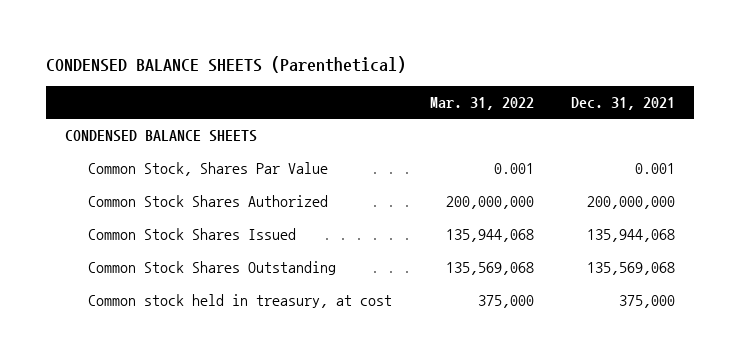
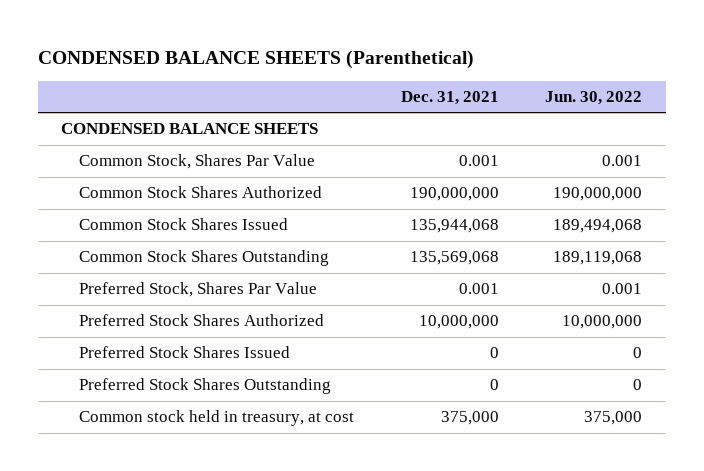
- | Mar. 31, 2022 | Dec. 31, 2021
+ | Dec. 31, 2021 | Jun. 30, 2022
- Common Stock Shares Authorized | 200,000,000 | 200,000,000
+ Common Stock Shares Authorized | 190,000,000 | 190,000,000
+ Preferred Stock, Shares Par Value | 0.001 | 0.001
+ Preferred Stock Shares Authorized | 10,000,000 | 10,000,000
+ Preferred Stock Shares Issued | 0 | 0
+ Preferred Stock Shares Outstanding | 0 | 0

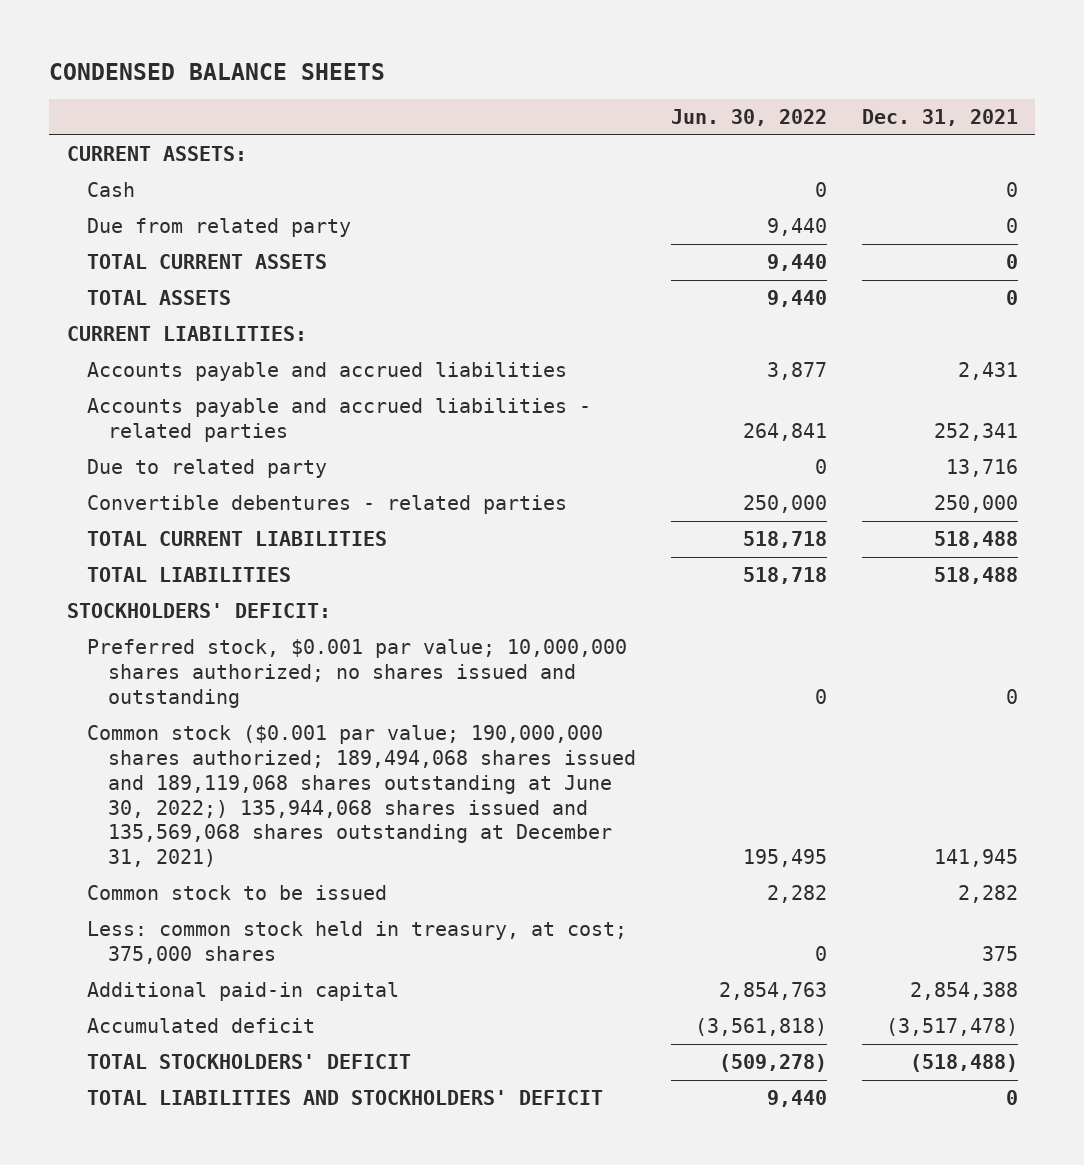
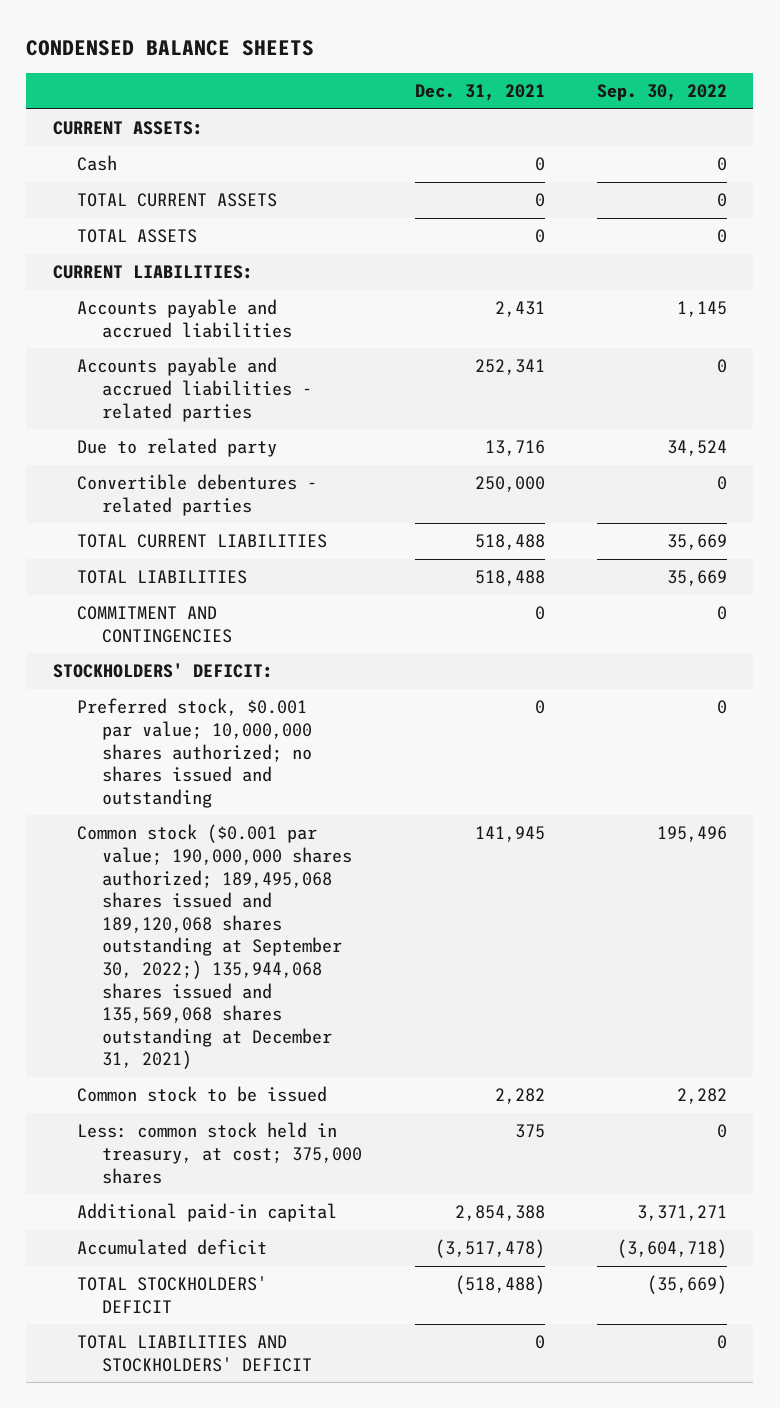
- | Jun. 30, 2022 | Dec. 31, 2021
+ | Dec. 31, 2021 | Sep. 30, 2022
- Due from related party | 9,440 | 0
+ COMMITMENT AND CONTINGENCIES | 0 | 0
- Common stock ($0.001 par value; 190,000,000 shares authorized; 189,494,068 shares issued and 189,119,068 shares outstanding at June 30, 2022;) 135,944,068 shares issued and 135,569,068 shares outstanding at December 31, 2021) | 195,495 | 141,945
+ Common stock ($0.001 par value; 190,000,000 shares authorized; 189,495,068 shares issued and 189,120,068 shares outstanding at September 30, 2022;) 135,944,068 shares issued and 135,569,068 shares outstanding at December 31, 2021) | 141,945 | 195,496

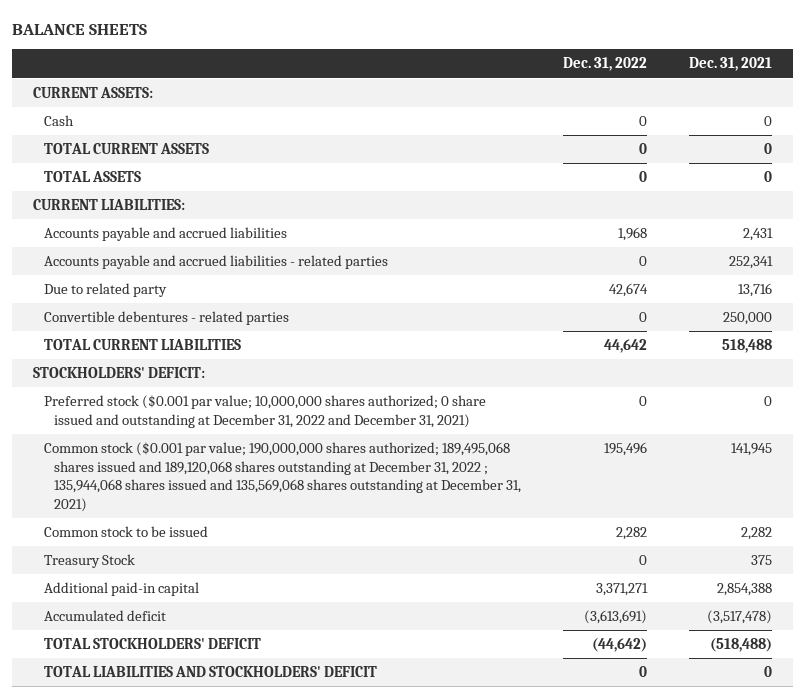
- CONDENSED BALANCE SHEETS
+ BALANCE SHEETS
- | Dec. 31, 2021 | Sep. 30, 2022
+ | Dec. 31, 2022 | Dec. 31, 2021
- TOTAL LIABILITIES | 518,488 | 35,669
- COMMITMENT AND CONTINGENCIES | 0 | 0
- Preferred stock, $0.001 par value; 10,000,000 shares authorized; no shares issued and outstanding | 0 | 0
- Common stock ($0.001 par value; 190,000,000 shares authorized; 189,495,068 shares issued and 189,120,068 shares outstanding at September 30, 2022;) 135,944,068 shares issued and 135,569,068 shares outstanding at December 31, 2021) | 141,945 | 195,496
+ Preferred stock ($0.001 par value; 10,000,000 shares authorized; 0 share issued and outstanding at December 31, 2022 and December 31, 2021) | 0 | 0
+ Common stock ($0.001 par value; 190,000,000 shares authorized; 189,495,068 shares issued and 189,120,068 shares outstanding at December 31, 2022 ; 135,944,068 shares issued and 135,569,068 shares outstanding at December 31, 2021) | 195,496 | 141,945
- Less: common stock held in treasury, at cost; 375,000 shares | 375 | 0
+ Treasury Stock | 0 | 375

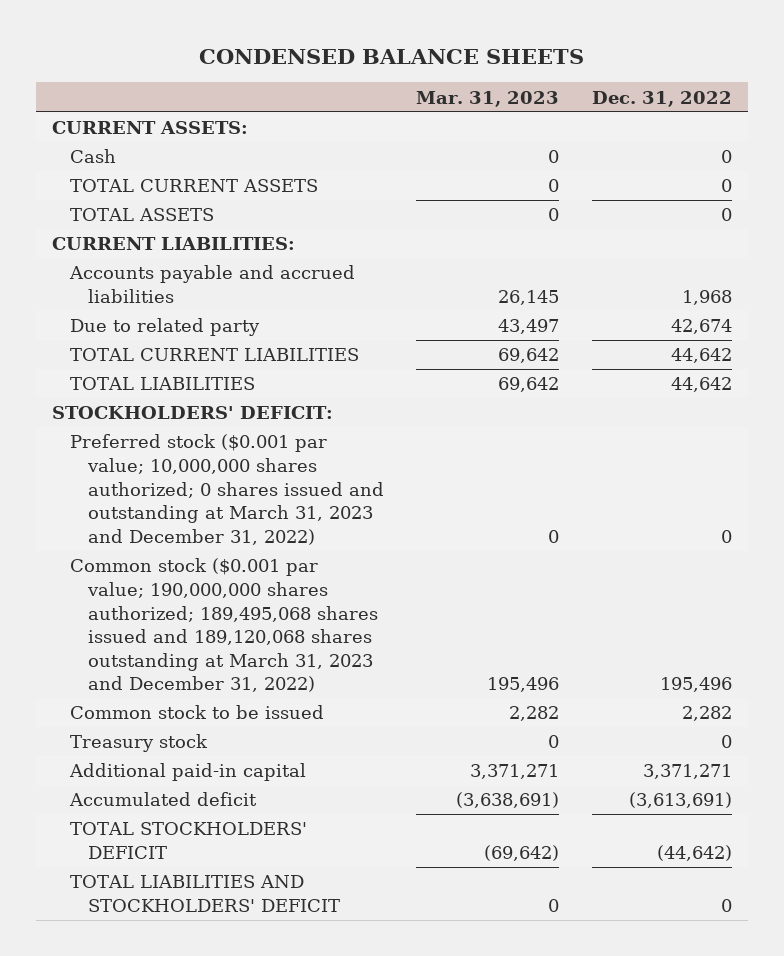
- BALANCE SHEETS
+ CONDENSED BALANCE SHEETS
- | Dec. 31, 2022 | Dec. 31, 2021
+ | Mar. 31, 2023 | Dec. 31, 2022
- Accounts payable and accrued liabilities - related parties | 0 | 252,341
- Convertible debentures - related parties | 0 | 250,000
+ TOTAL LIABILITIES | 69,642 | 44,642
- Preferred stock ($0.001 par value; 10,000,000 shares authorized; 0 share issued and outstanding at December 31, 2022 and December 31, 2021) | 0 | 0
- Common stock ($0.001 par value; 190,000,000 shares authorized; 189,495,068 shares issued and 189,120,068 shares outstanding at December 31, 2022 ; 135,944,068 shares issued and 135,569,068 shares outstanding at December 31, 2021) | 195,496 | 141,945
+ Preferred stock ($0.001 par value; 10,000,000 shares authorized; 0 shares issued and outstanding at March 31, 2023 and December 31, 2022) | 0 | 0
+ Common stock ($0.001 par value; 190,000,000 shares authorized; 189,495,068 shares issued and 189,120,068 shares outstanding at March 31, 2023 and December 31, 2022) | 195,496 | 195,496
- Treasury Stock | 0 | 375
+ Treasury stock | 0 | 0

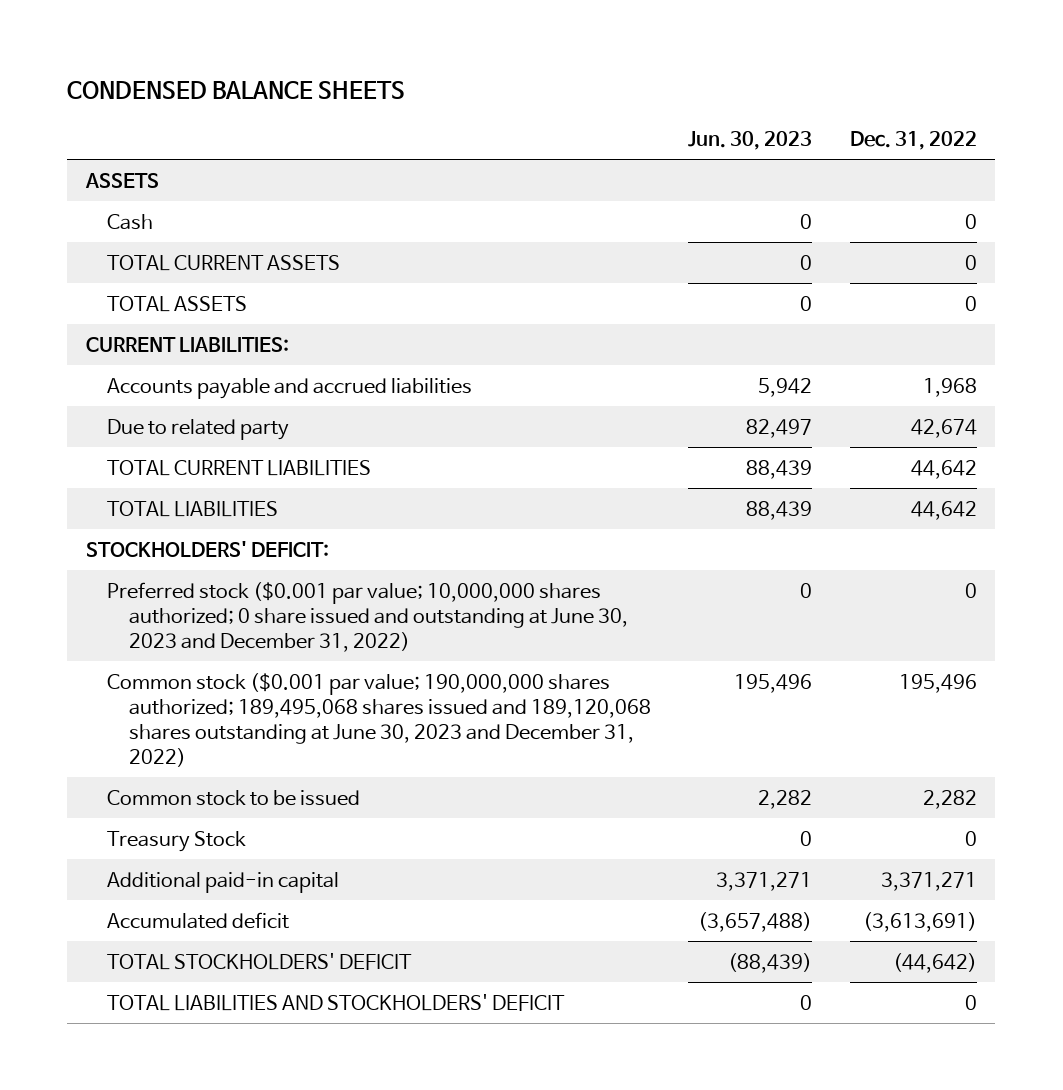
- | Mar. 31, 2023 | Dec. 31, 2022
+ | Jun. 30, 2023 | Dec. 31, 2022
- CURRENT ASSETS:
+ ASSETS
- Preferred stock ($0.001 par value; 10,000,000 shares authorized; 0 shares issued and outstanding at March 31, 2023 and December 31, 2022) | 0 | 0
- Common stock ($0.001 par value; 190,000,000 shares authorized; 189,495,068 shares issued and 189,120,068 shares outstanding at March 31, 2023 and December 31, 2022) | 195,496 | 195,496
+ Preferred stock ($0.001 par value; 10,000,000 shares authorized; 0 share issued and outstanding at June 30, 2023 and December 31, 2022) | 0 | 0
+ Common stock ($0.001 par value; 190,000,000 shares authorized; 189,495,068 shares issued and 189,120,068 shares outstanding at June 30, 2023 and December 31, 2022) | 195,496 | 195,496
- Treasury stock | 0 | 0
+ Treasury Stock | 0 | 0

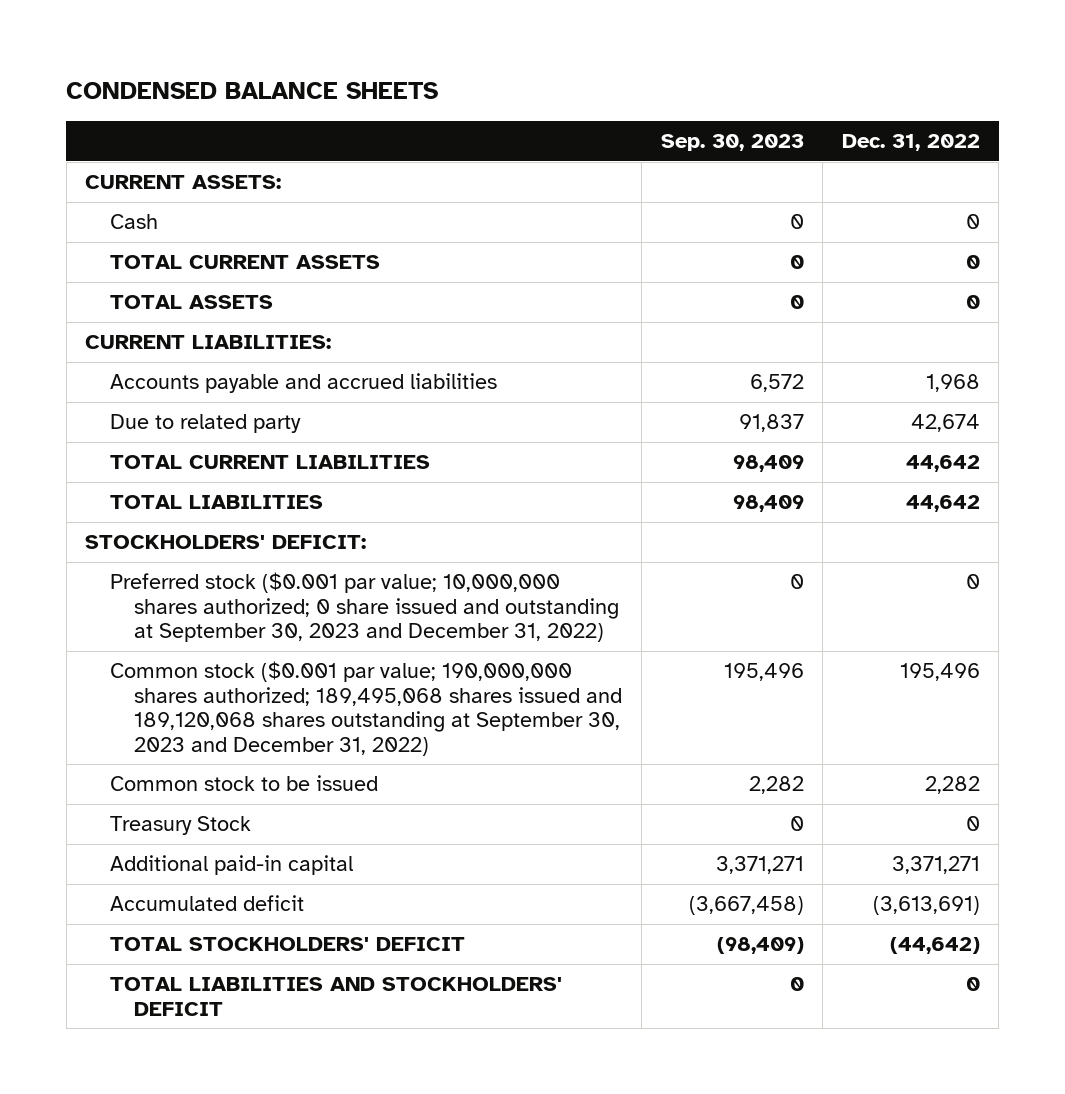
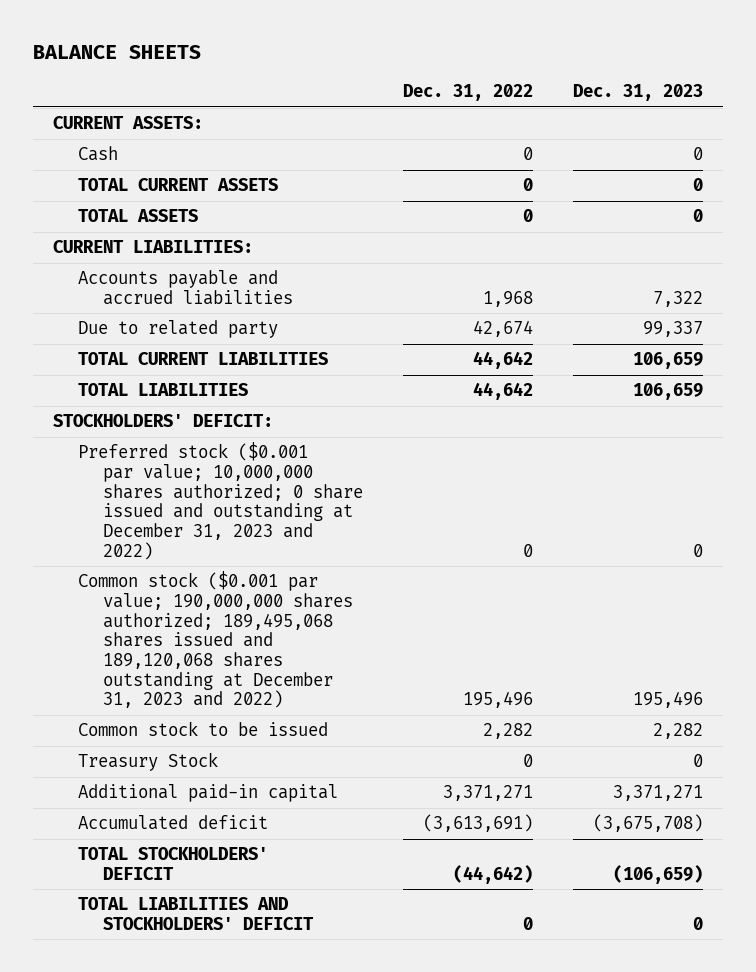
- CONDENSED BALANCE SHEETS
+ BALANCE SHEETS
- | Sep. 30, 2023 | Dec. 31, 2022
+ | Dec. 31, 2022 | Dec. 31, 2023
- Preferred stock ($0.001 par value; 10,000,000 shares authorized; 0 share issued and outstanding at September 30, 2023 and December 31, 2022) | 0 | 0
- Common stock ($0.001 par value; 190,000,000 shares authorized; 189,495,068 shares issued and 189,120,068 shares outstanding at September 30, 2023 and December 31, 2022) | 195,496 | 195,496
+ Preferred stock ($0.001 par value; 10,000,000 shares authorized; 0 share issued and outstanding at December 31, 2023 and 2022) | 0 | 0
+ Common stock ($0.001 par value; 190,000,000 shares authorized; 189,495,068 shares issued and 189,120,068 shares outstanding at December 31, 2023 and 2022) | 195,496 | 195,496

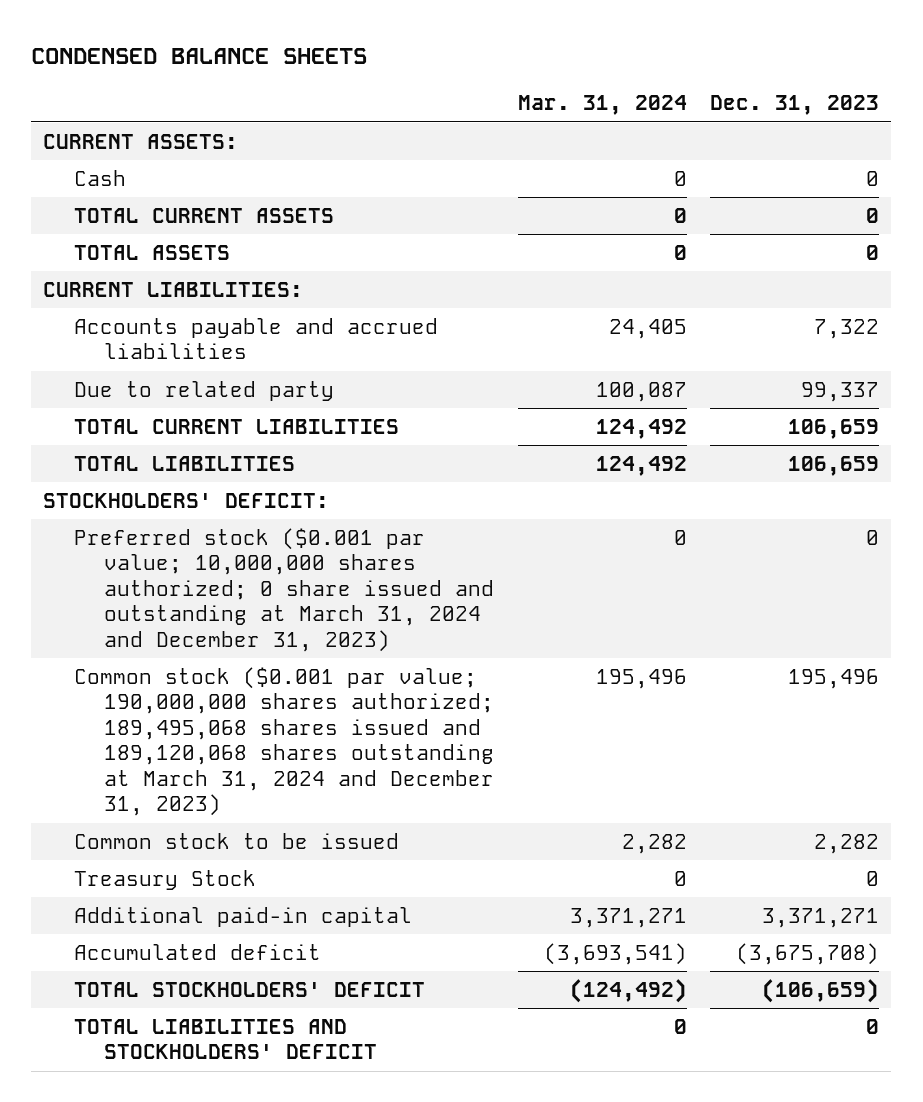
- BALANCE SHEETS
+ CONDENSED BALANCE SHEETS
- | Dec. 31, 2022 | Dec. 31, 2023
+ | Mar. 31, 2024 | Dec. 31, 2023
- Preferred stock ($0.001 par value; 10,000,000 shares authorized; 0 share issued and outstanding at December 31, 2023 and 2022) | 0 | 0
- Common stock ($0.001 par value; 190,000,000 shares authorized; 189,495,068 shares issued and 189,120,068 shares outstanding at December 31, 2023 and 2022) | 195,496 | 195,496
+ Preferred stock ($0.001 par value; 10,000,000 shares authorized; 0 share issued and outstanding at March 31, 2024 and December 31, 2023) | 0 | 0
+ Common stock ($0.001 par value; 190,000,000 shares authorized; 189,495,068 shares issued and 189,120,068 shares outstanding at March 31, 2024 and December 31, 2023) | 195,496 | 195,496

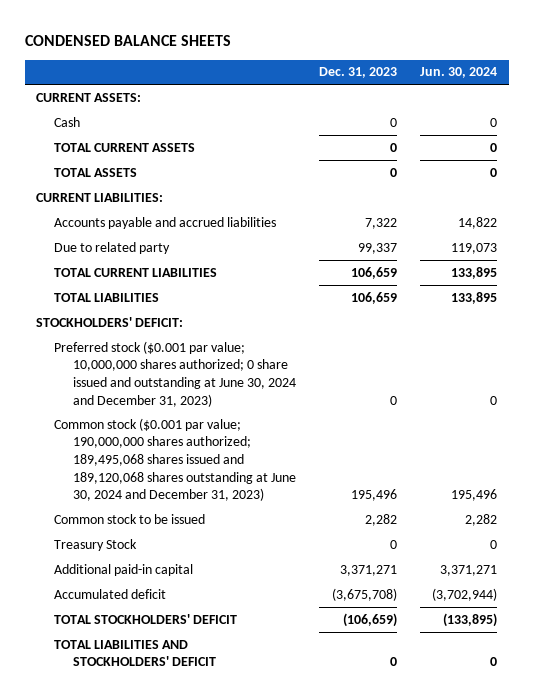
- | Mar. 31, 2024 | Dec. 31, 2023
+ | Dec. 31, 2023 | Jun. 30, 2024
- Preferred stock ($0.001 par value; 10,000,000 shares authorized; 0 share issued and outstanding at March 31, 2024 and December 31, 2023) | 0 | 0
- Common stock ($0.001 par value; 190,000,000 shares authorized; 189,495,068 shares issued and 189,120,068 shares outstanding at March 31, 2024 and December 31, 2023) | 195,496 | 195,496
+ Preferred stock ($0.001 par value; 10,000,000 shares authorized; 0 share issued and outstanding at June 30, 2024 and December 31, 2023) | 0 | 0
+ Common stock ($0.001 par value; 190,000,000 shares authorized; 189,495,068 shares issued and 189,120,068 shares outstanding at June 30, 2024 and December 31, 2023) | 195,496 | 195,496

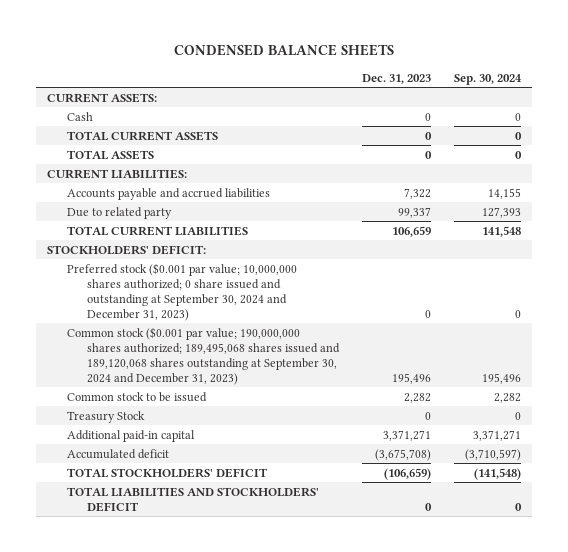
- | Dec. 31, 2023 | Jun. 30, 2024
+ | Dec. 31, 2023 | Sep. 30, 2024
- TOTAL LIABILITIES | 106,659 | 133,895
- Preferred stock ($0.001 par value; 10,000,000 shares authorized; 0 share issued and outstanding at June 30, 2024 and December 31, 2023) | 0 | 0
- Common stock ($0.001 par value; 190,000,000 shares authorized; 189,495,068 shares issued and 189,120,068 shares outstanding at June 30, 2024 and December 31, 2023) | 195,496 | 195,496
+ Preferred stock ($0.001 par value; 10,000,000 shares authorized; 0 share issued and outstanding at September 30, 2024 and December 31, 2023) | 0 | 0
+ Common stock ($0.001 par value; 190,000,000 shares authorized; 189,495,068 shares issued and 189,120,068 shares outstanding at September 30, 2024 and December 31, 2023) | 195,496 | 195,496

